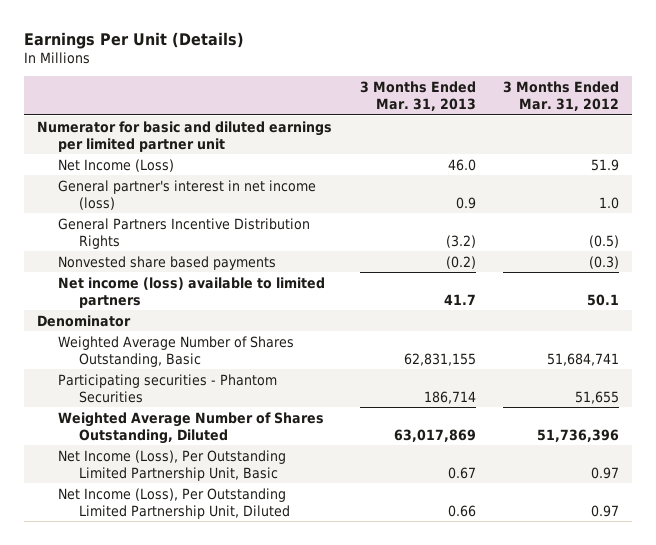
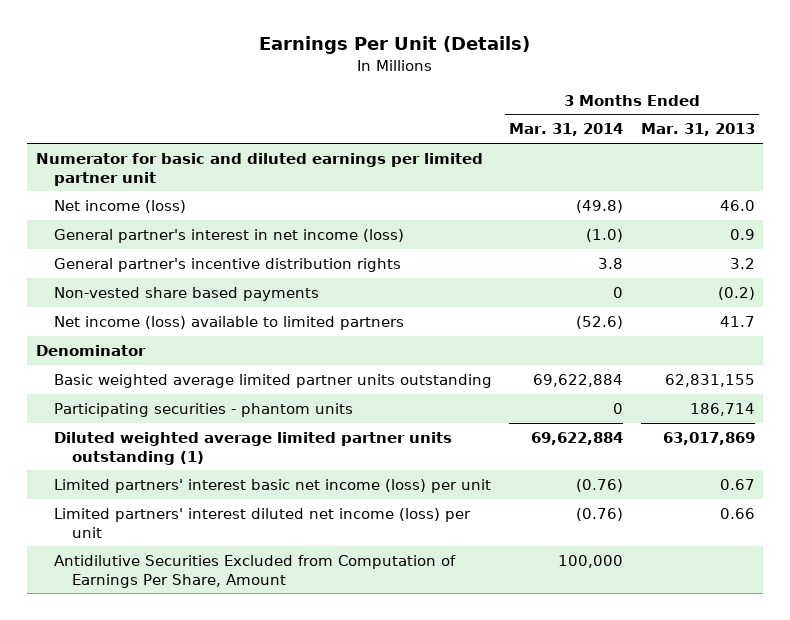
- | 3 Months Ended Mar. 31, 2013 | 3 Months Ended Mar. 31, 2012
+ | 3 Months Ended Mar. 31, 2014 | 3 Months Ended Mar. 31, 2013
- Net Income (Loss) | 46.0 | 51.9
+ Net income (loss) | (49.8) | 46.0
- General Partners Incentive Distribution Rights | (3.2) | (0.5)
- Nonvested share based payments | (0.2) | (0.3)
+ General partner's incentive distribution rights | 3.8 | 3.2
+ Non-vested share based payments | 0 | (0.2)
- Weighted Average Number of Shares Outstanding, Basic | 62,831,155 | 51,684,741
- Participating securities - Phantom Securities | 186,714 | 51,655
- Weighted Average Number of Shares Outstanding, Diluted | 63,017,869 | 51,736,396
- Net Income (Loss), Per Outstanding Limited Partnership Unit, Basic | 0.67 | 0.97
- Net Income (Loss), Per Outstanding Limited Partnership Unit, Diluted | 0.66 | 0.97
+ Basic weighted average limited partner units outstanding | 69,622,884 | 62,831,155
+ Participating securities - phantom units | 0 | 186,714
+ Diluted weighted average limited partner units outstanding (1) | 69,622,884 | 63,017,869
+ Limited partners' interest basic net income (loss) per unit | (0.76) | 0.67
+ Limited partners' interest diluted net income (loss) per unit | (0.76) | 0.66
+ Antidilutive Securities Excluded from Computation of Earnings Per Share, Amount | 100,000 |

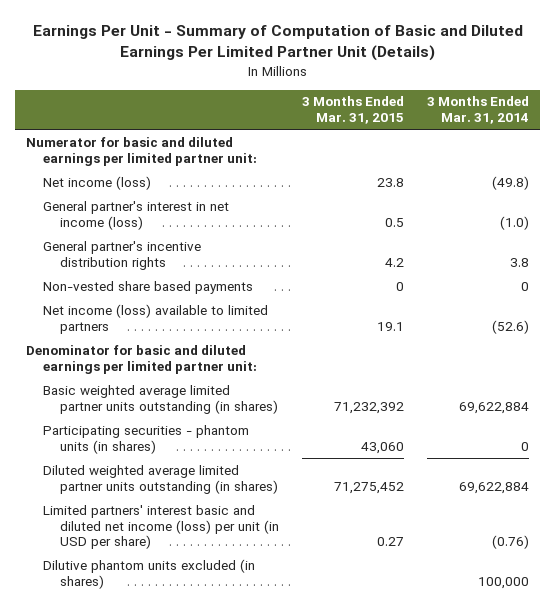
- Earnings Per Unit (Details)
+ Earnings Per Unit - Summary of Computation of Basic and Diluted Earnings Per Limited Partner Unit (Details)
- | 3 Months Ended Mar. 31, 2014 | 3 Months Ended Mar. 31, 2013
+ | 3 Months Ended Mar. 31, 2015 | 3 Months Ended Mar. 31, 2014
- Numerator for basic and diluted earnings per limited partner unit
+ Numerator for basic and diluted earnings per limited partner unit:
- Denominator
- Basic weighted average limited partner units outstanding | 69,622,884 | 62,831,155
- Participating securities - phantom units | 0 | 186,714
- Diluted weighted average limited partner units outstanding (1) | 69,622,884 | 63,017,869
- Limited partners' interest basic net income (loss) per unit | (0.76) | 0.67
- Limited partners' interest diluted net income (loss) per unit | (0.76) | 0.66
- Antidilutive Securities Excluded from Computation of Earnings Per Share, Amount | 100,000 |
+ Denominator for basic and diluted earnings per limited partner unit:
+ Basic weighted average limited partner units outstanding (in shares) | 71,232,392 | 69,622,884
+ Participating securities - phantom units (in shares) | 43,060 | 0
+ Diluted weighted average limited partner units outstanding (in shares) | 71,275,452 | 69,622,884
+ Limited partners' interest basic and diluted net income (loss) per unit (in USD per share) | 0.27 | (0.76)
+ Dilutive phantom units excluded (in shares) | | 100,000

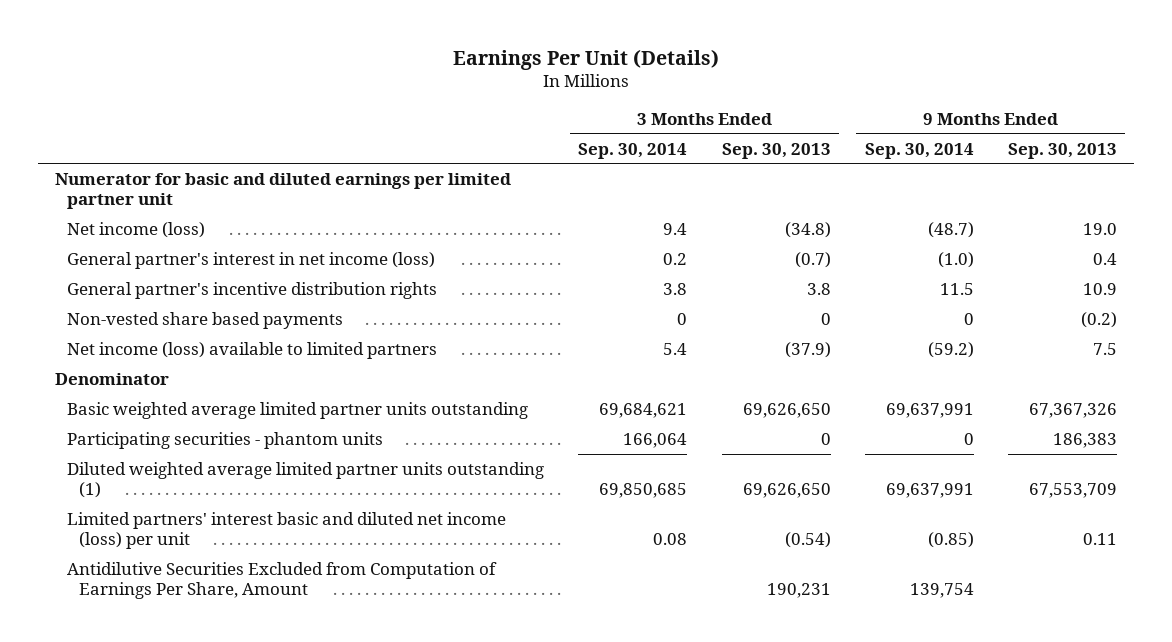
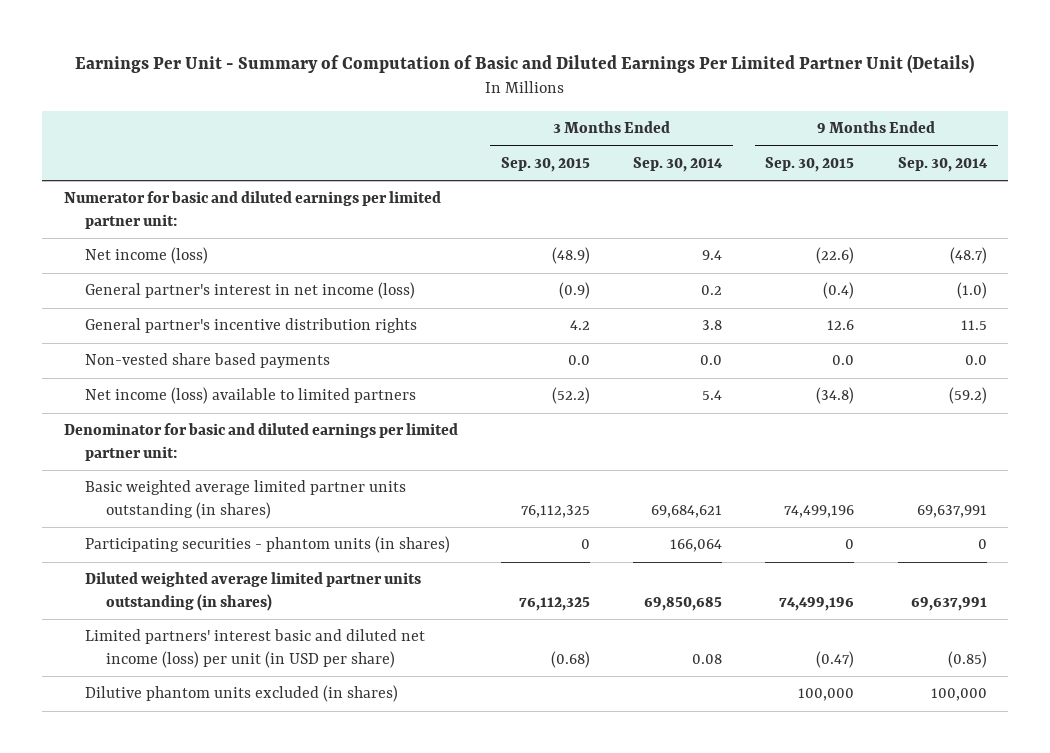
- Earnings Per Unit (Details)
+ Earnings Per Unit - Summary of Computation of Basic and Diluted Earnings Per Limited Partner Unit (Details)
- | 3 Months Ended Sep. 30, 2014 | 3 Months Ended Sep. 30, 2013 | 9 Months Ended Sep. 30, 2014 | 9 Months Ended Sep. 30, 2013
+ | 3 Months Ended Sep. 30, 2015 | 3 Months Ended Sep. 30, 2014 | 9 Months Ended Sep. 30, 2015 | 9 Months Ended Sep. 30, 2014
- Numerator for basic and diluted earnings per limited partner unit
+ Numerator for basic and diluted earnings per limited partner unit:
- Non-vested share based payments | 0 | 0 | 0 | (0.2)
+ Non-vested share based payments | 0.0 | 0.0 | 0.0 | 0.0
- Denominator
- Basic weighted average limited partner units outstanding | 69,684,621 | 69,626,650 | 69,637,991 | 67,367,326
- Participating securities - phantom units | 166,064 | 0 | 0 | 186,383
- Diluted weighted average limited partner units outstanding (1) | 69,850,685 | 69,626,650 | 69,637,991 | 67,553,709
- Limited partners' interest basic and diluted net income (loss) per unit | 0.08 | (0.54) | (0.85) | 0.11
- Antidilutive Securities Excluded from Computation of Earnings Per Share, Amount | | 190,231 | 139,754 |
+ Denominator for basic and diluted earnings per limited partner unit:
+ Basic weighted average limited partner units outstanding (in shares) | 76,112,325 | 69,684,621 | 74,499,196 | 69,637,991
+ Participating securities - phantom units (in shares) | 0 | 166,064 | 0 | 0
+ Diluted weighted average limited partner units outstanding (in shares) | 76,112,325 | 69,850,685 | 74,499,196 | 69,637,991
+ Limited partners' interest basic and diluted net income (loss) per unit (in USD per share) | (0.68) | 0.08 | (0.47) | (0.85)
+ Dilutive phantom units excluded (in shares) | | | 100,000 | 100,000

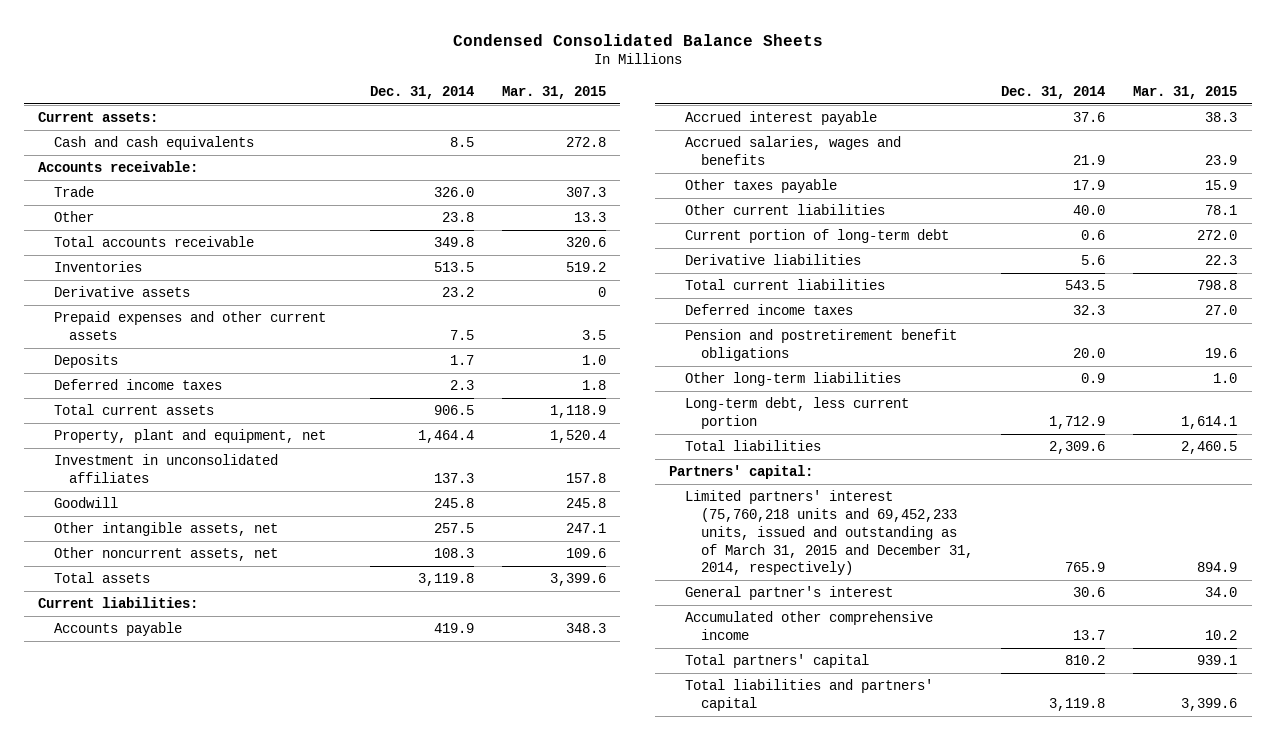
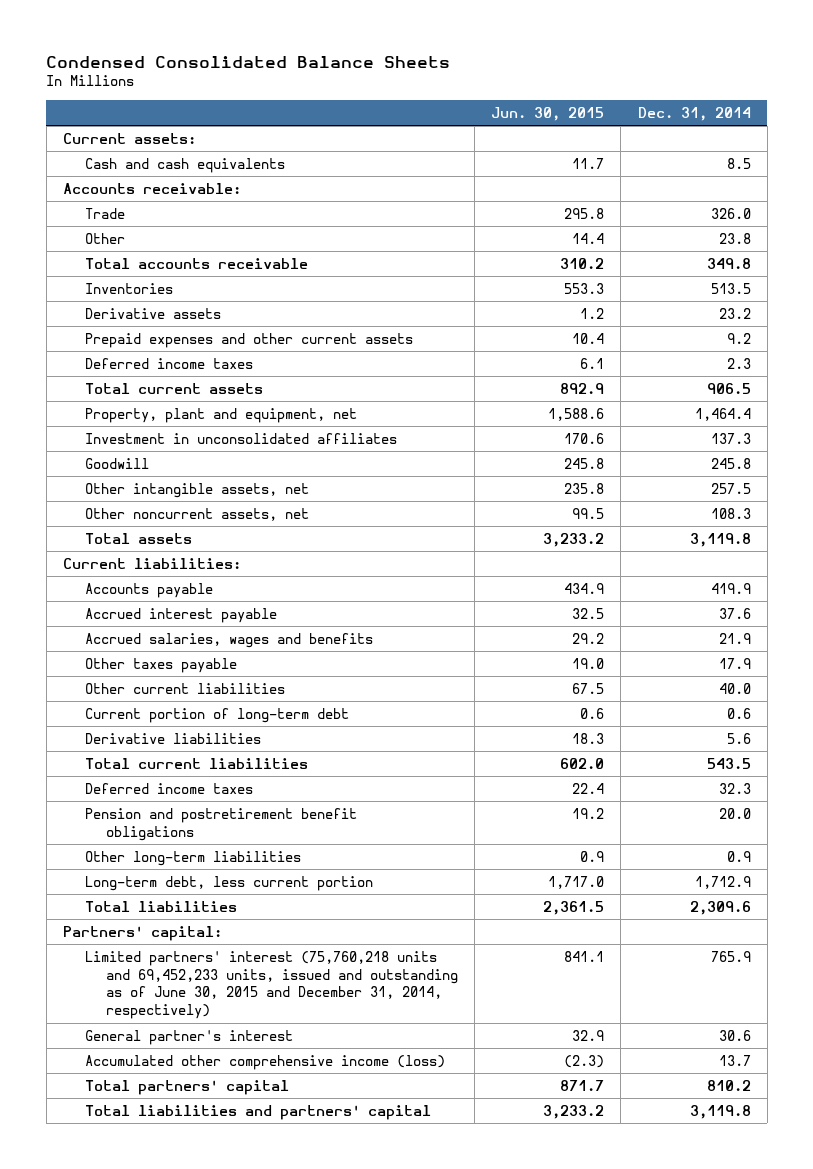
- | Dec. 31, 2014 | Mar. 31, 2015
+ | Jun. 30, 2015 | Dec. 31, 2014
- Prepaid expenses and other current assets | 7.5 | 3.5
- Deposits | 1.7 | 1.0
+ Prepaid expenses and other current assets | 10.4 | 9.2
- Limited partners' interest (75,760,218 units and 69,452,233 units, issued and outstanding as of March 31, 2015 and December 31, 2014, respectively) | 765.9 | 894.9
+ Limited partners' interest (75,760,218 units and 69,452,233 units, issued and outstanding as of June 30, 2015 and December 31, 2014, respectively) | 841.1 | 765.9
- Accumulated other comprehensive income | 13.7 | 10.2
+ Accumulated other comprehensive income (loss) | (2.3) | 13.7

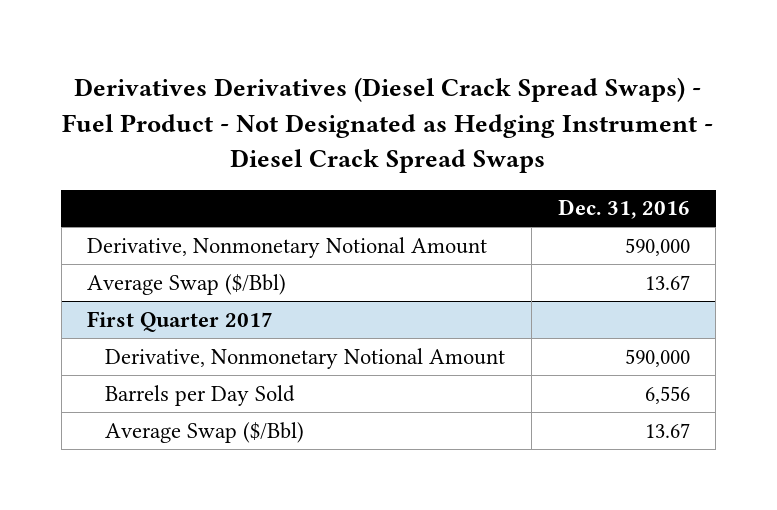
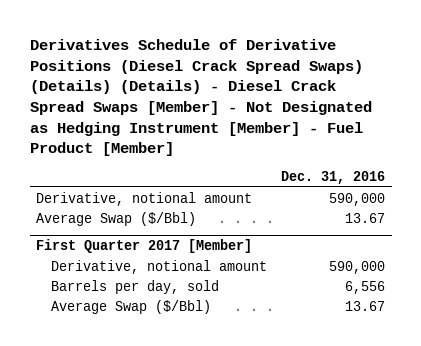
- Derivatives Derivatives (Diesel Crack Spread Swaps) - Fuel Product - Not Designated as Hedging Instrument - Diesel Crack Spread Swaps
+ Derivatives Schedule of Derivative Positions (Diesel Crack Spread Swaps) (Details) (Details) - Diesel Crack Spread Swaps [Member] - Not Designated as Hedging Instrument [Member] - Fuel Product [Member]
- Derivative, Nonmonetary Notional Amount | 590,000
+ Derivative, notional amount | 590,000
- First Quarter 2017
- Derivative, Nonmonetary Notional Amount | 590,000
- Barrels per Day Sold | 6,556
+ First Quarter 2017 [Member]
+ Derivative, notional amount | 590,000
+ Barrels per day, sold | 6,556

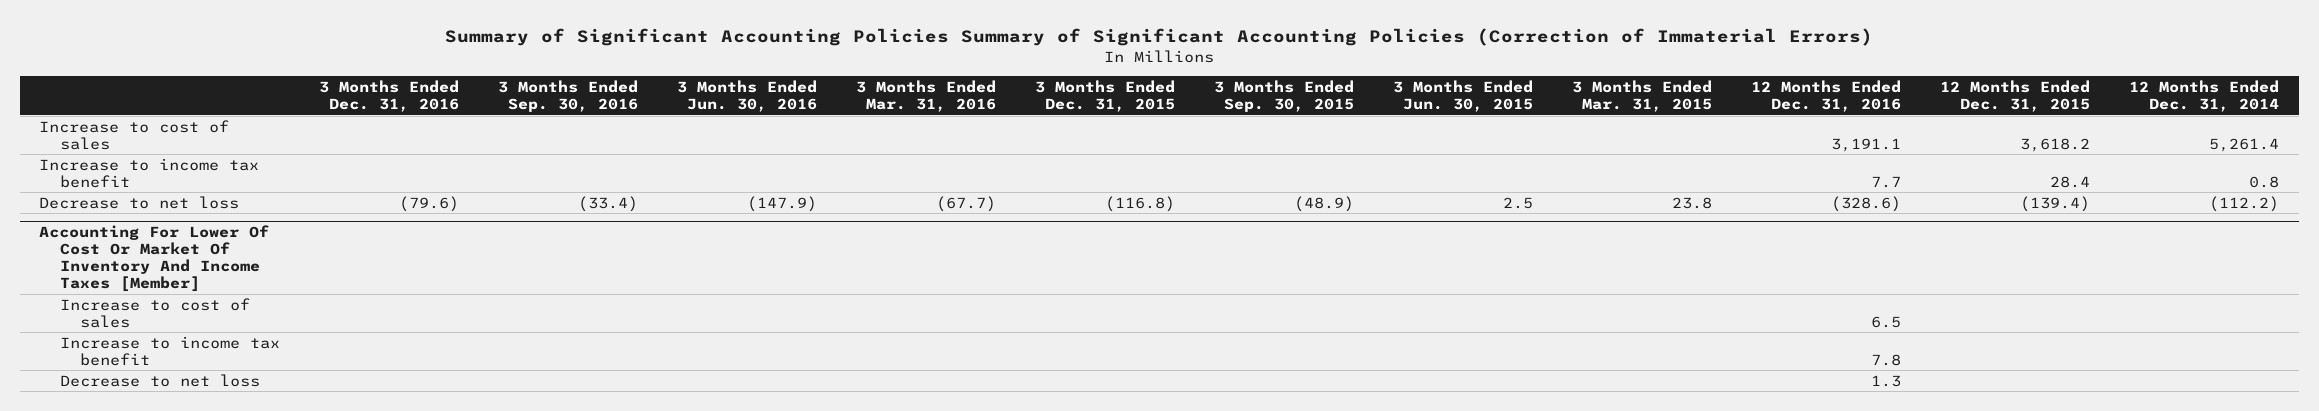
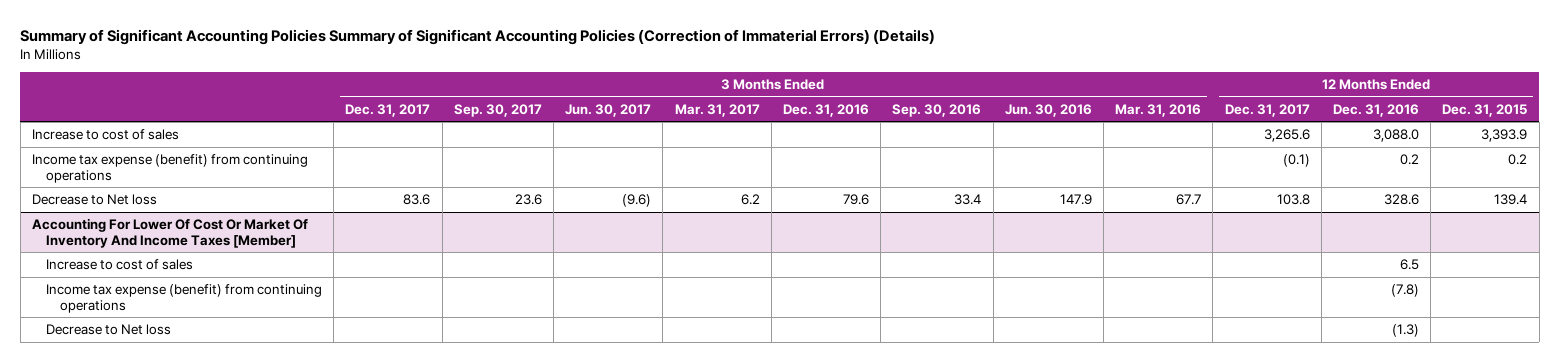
- Summary of Significant Accounting Policies Summary of Significant Accounting Policies (Correction of Immaterial Errors)
+ Summary of Significant Accounting Policies Summary of Significant Accounting Policies (Correction of Immaterial Errors) (Details)
- | 3 Months Ended Dec. 31, 2016 | 3 Months Ended Sep. 30, 2016 | 3 Months Ended Jun. 30, 2016 | 3 Months Ended Mar. 31, 2016 | 3 Months Ended Dec. 31, 2015 | 3 Months Ended Sep. 30, 2015 | 3 Months Ended Jun. 30, 2015 | 3 Months Ended Mar. 31, 2015 | 12 Months Ended Dec. 31, 2016 | 12 Months Ended Dec. 31, 2015 | 12 Months Ended Dec. 31, 2014
+ | 3 Months Ended Dec. 31, 2017 | 3 Months Ended Sep. 30, 2017 | 3 Months Ended Jun. 30, 2017 | 3 Months Ended Mar. 31, 2017 | 3 Months Ended Dec. 31, 2016 | 3 Months Ended Sep. 30, 2016 | 3 Months Ended Jun. 30, 2016 | 3 Months Ended Mar. 31, 2016 | 12 Months Ended Dec. 31, 2017 | 12 Months Ended Dec. 31, 2016 | 12 Months Ended Dec. 31, 2015
- Increase to cost of sales | | | | | | | | | 3,191.1 | 3,618.2 | 5,261.4
- Increase to income tax benefit | | | | | | | | | 7.7 | 28.4 | 0.8
- Decrease to net loss | (79.6) | (33.4) | (147.9) | (67.7) | (116.8) | (48.9) | 2.5 | 23.8 | (328.6) | (139.4) | (112.2)
+ Increase to cost of sales | | | | | | | | | 3,265.6 | 3,088.0 | 3,393.9
+ Income tax expense (benefit) from continuing operations | | | | | | | | | (0.1) | 0.2 | 0.2
+ Decrease to Net loss | 83.6 | 23.6 | (9.6) | 6.2 | 79.6 | 33.4 | 147.9 | 67.7 | 103.8 | 328.6 | 139.4
@ Accounting For Lower Of Cost Or Market Of Inventory And Income Taxes [Member]
- Increase to income tax benefit | | | | | | | | | 7.8 | |
- Decrease to net loss | | | | | | | | | 1.3 | |
+ Income tax expense (benefit) from continuing operations | | | | | | | | | | (7.8) |
+ Decrease to Net loss | | | | | | | | | | (1.3) |

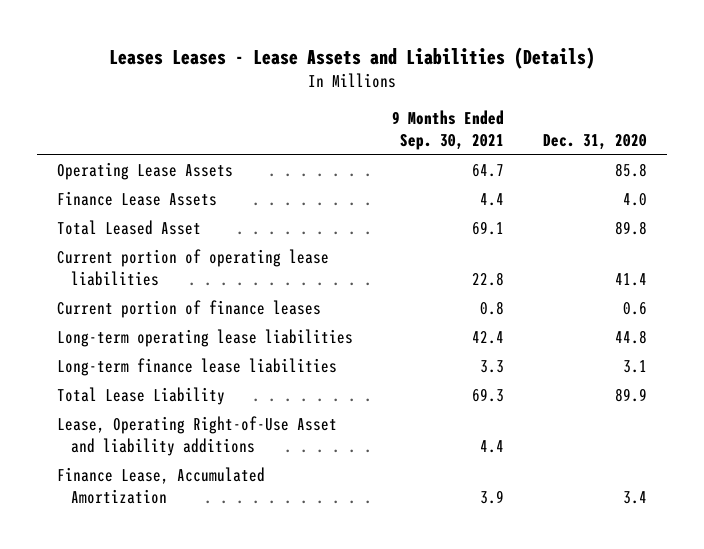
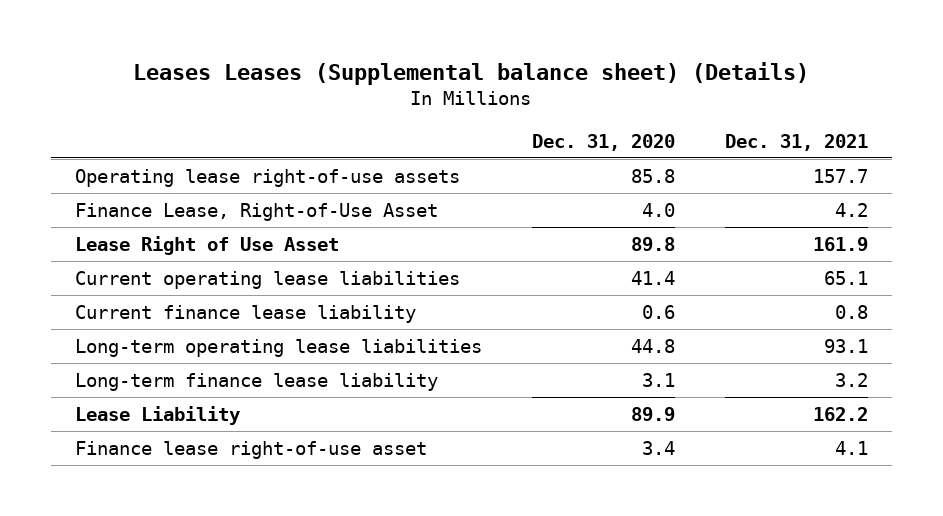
- Leases Leases - Lease Assets and Liabilities (Details)
+ Leases Leases (Supplemental balance sheet) (Details)
- | 9 Months Ended Sep. 30, 2021 | Dec. 31, 2020
+ | Dec. 31, 2020 | Dec. 31, 2021
- Operating Lease Assets | 64.7 | 85.8
- Finance Lease Assets | 4.4 | 4.0
- Total Leased Asset | 69.1 | 89.8
- Current portion of operating lease liabilities | 22.8 | 41.4
- Current portion of finance leases | 0.8 | 0.6
+ Operating lease right-of-use assets | 85.8 | 157.7
+ Finance Lease, Right-of-Use Asset | 4.0 | 4.2
+ Lease Right of Use Asset | 89.8 | 161.9
+ Current operating lease liabilities | 41.4 | 65.1
+ Current finance lease liability | 0.6 | 0.8
- Long-term finance lease liabilities | 3.3 | 3.1
- Total Lease Liability | 69.3 | 89.9
- Lease, Operating Right-of-Use Asset and liability additions | 4.4 |
- Finance Lease, Accumulated Amortization | 3.9 | 3.4
+ Long-term finance lease liability | 3.1 | 3.2
+ Lease Liability | 89.9 | 162.2
+ Finance lease right-of-use asset | 3.4 | 4.1

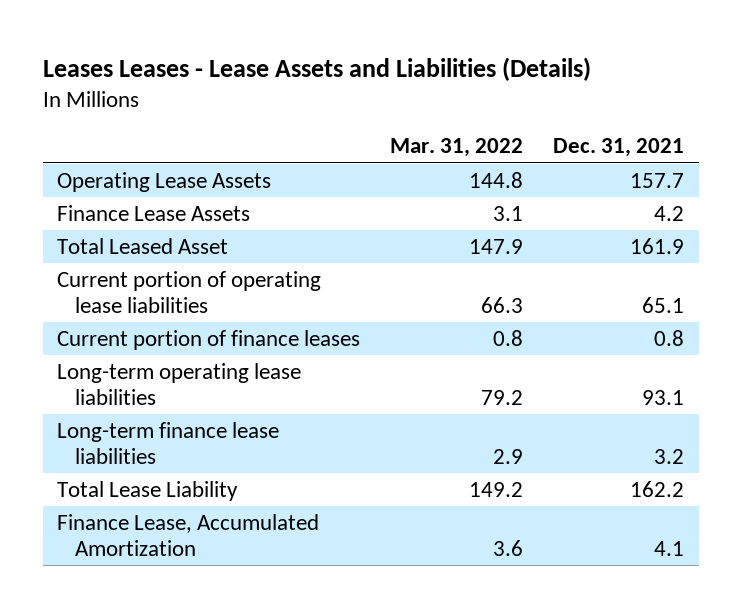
- Leases Leases (Supplemental balance sheet) (Details)
+ Leases Leases - Lease Assets and Liabilities (Details)
- | Dec. 31, 2020 | Dec. 31, 2021
+ | Mar. 31, 2022 | Dec. 31, 2021
- Operating lease right-of-use assets | 85.8 | 157.7
- Finance Lease, Right-of-Use Asset | 4.0 | 4.2
- Lease Right of Use Asset | 89.8 | 161.9
- Current operating lease liabilities | 41.4 | 65.1
- Current finance lease liability | 0.6 | 0.8
+ Operating Lease Assets | 144.8 | 157.7
+ Finance Lease Assets | 3.1 | 4.2
+ Total Leased Asset | 147.9 | 161.9
+ Current portion of operating lease liabilities | 66.3 | 65.1
+ Current portion of finance leases | 0.8 | 0.8
- Long-term finance lease liability | 3.1 | 3.2
- Lease Liability | 89.9 | 162.2
- Finance lease right-of-use asset | 3.4 | 4.1
+ Long-term finance lease liabilities | 2.9 | 3.2
+ Total Lease Liability | 149.2 | 162.2
+ Finance Lease, Accumulated Amortization | 3.6 | 4.1

